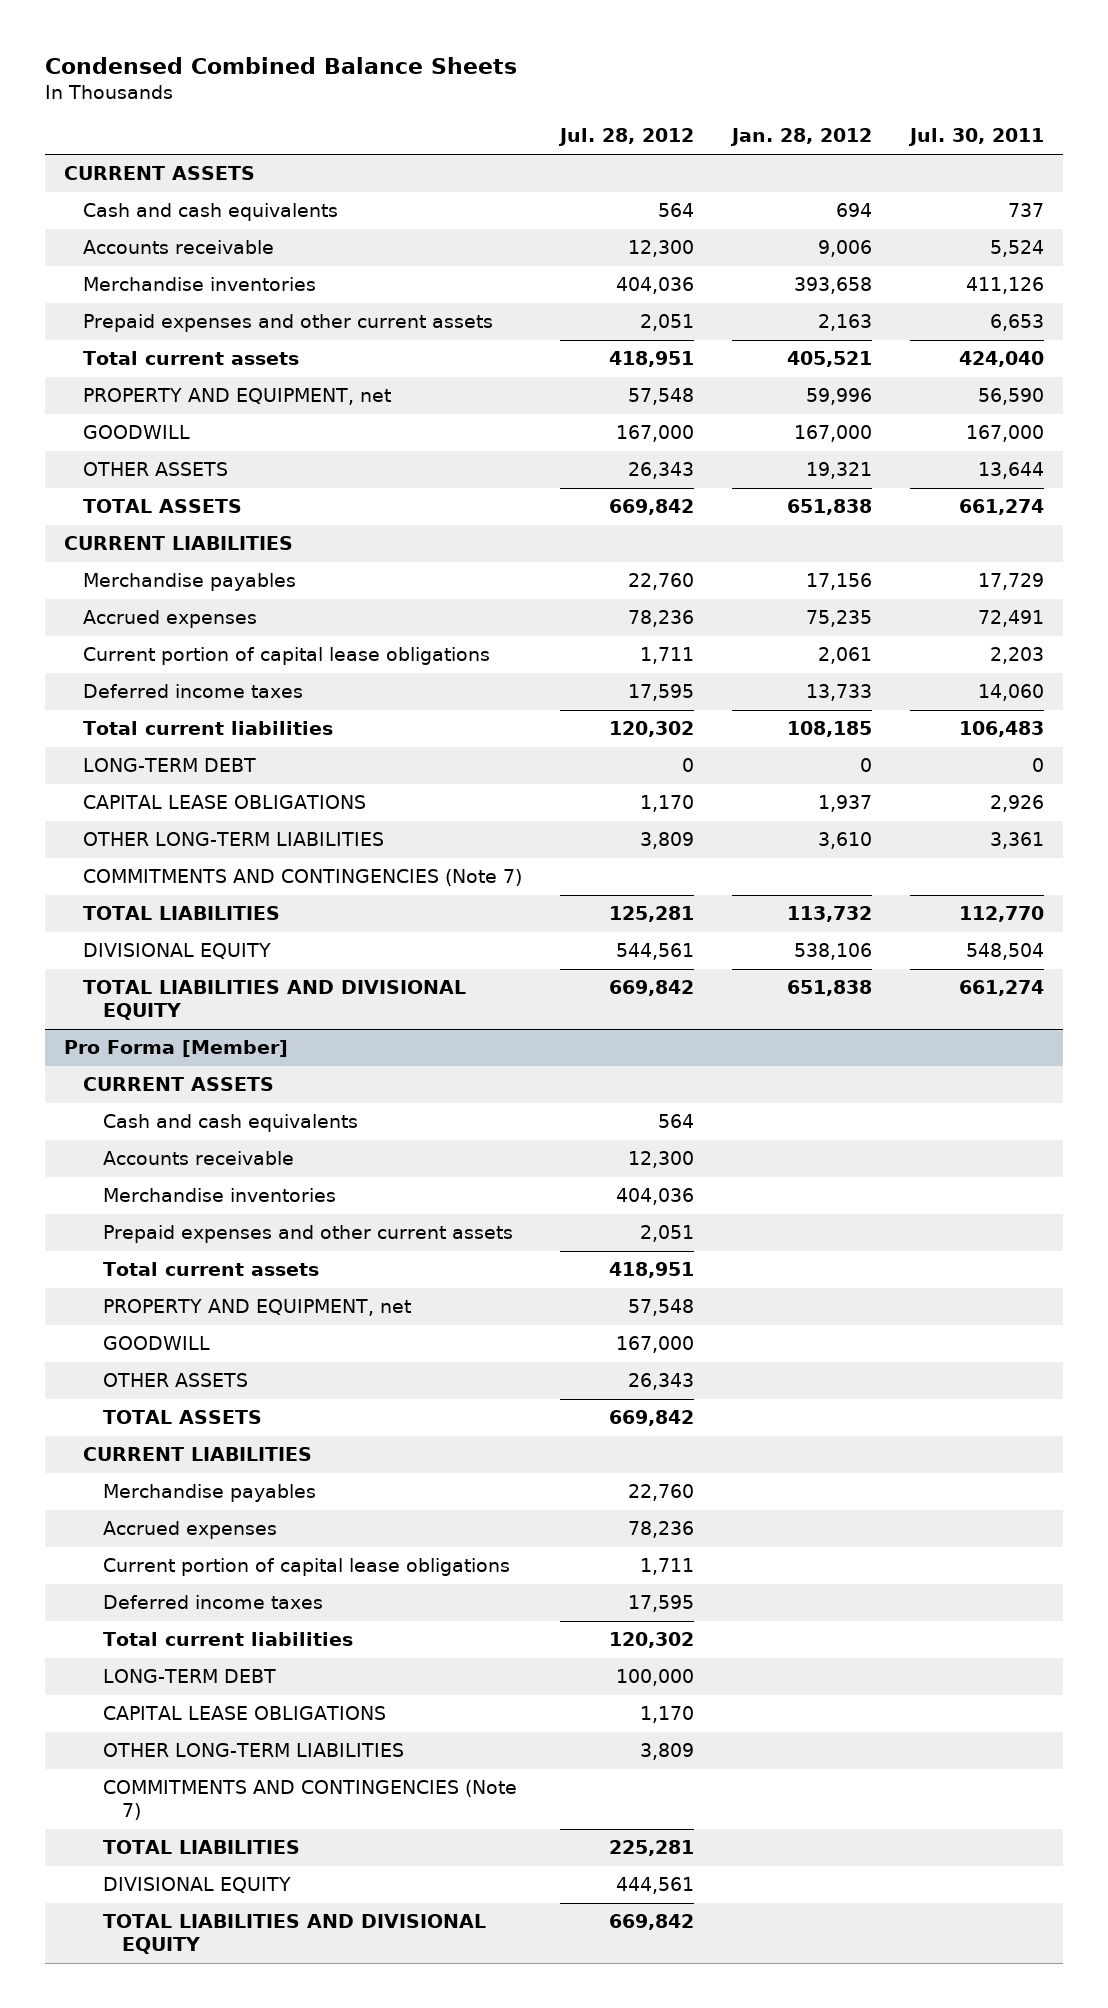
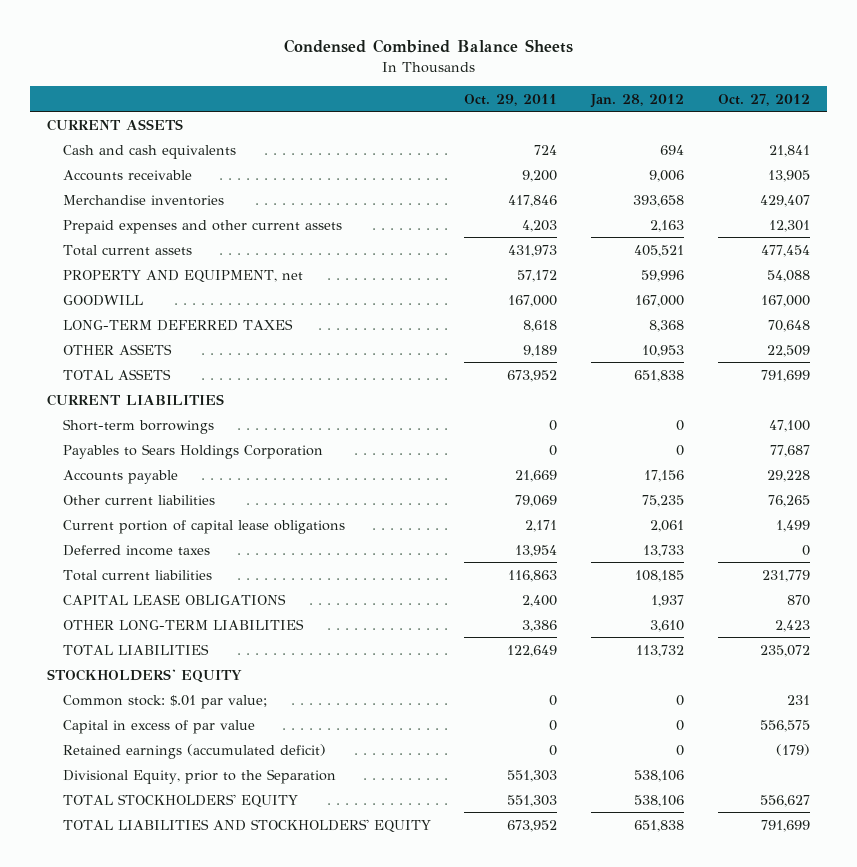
- | Jul. 28, 2012 | Jan. 28, 2012 | Jul. 30, 2011
+ | Oct. 29, 2011 | Jan. 28, 2012 | Oct. 27, 2012
- OTHER ASSETS | 26,343 | 19,321 | 13,644
+ LONG-TERM DEFERRED TAXES | 8,618 | 8,368 | 70,648
+ OTHER ASSETS | 9,189 | 10,953 | 22,509
- Merchandise payables | 22,760 | 17,156 | 17,729
- Accrued expenses | 78,236 | 75,235 | 72,491
+ Short-term borrowings | 0 | 0 | 47,100
+ Payables to Sears Holdings Corporation | 0 | 0 | 77,687
+ Accounts payable | 21,669 | 17,156 | 29,228
+ Other current liabilities | 79,069 | 75,235 | 76,265
- LONG-TERM DEBT | 0 | 0 | 0
- COMMITMENTS AND CONTINGENCIES (Note 7)
- DIVISIONAL EQUITY | 544,561 | 538,106 | 548,504
- TOTAL LIABILITIES AND DIVISIONAL EQUITY | 669,842 | 651,838 | 661,274
- Pro Forma [Member]
- CURRENT ASSETS
- Cash and cash equivalents | 564 | |
- Accounts receivable | 12,300 | |
- Merchandise inventories | 404,036 | |
- Prepaid expenses and other current assets | 2,051 | |
- Total current assets | 418,951 | |
- PROPERTY AND EQUIPMENT, net | 57,548 | |
- GOODWILL | 167,000 | |
- OTHER ASSETS | 26,343 | |
- TOTAL ASSETS | 669,842 | |
- CURRENT LIABILITIES
- Merchandise payables | 22,760 | |
- Accrued expenses | 78,236 | |
- Current portion of capital lease obligations | 1,711 | |
- Deferred income taxes | 17,595 | |
- Total current liabilities | 120,302 | |
- LONG-TERM DEBT | 100,000 | |
- CAPITAL LEASE OBLIGATIONS | 1,170 | |
- OTHER LONG-TERM LIABILITIES | 3,809 | |
- COMMITMENTS AND CONTINGENCIES (Note 7)
- TOTAL LIABILITIES | 225,281 | |
- DIVISIONAL EQUITY | 444,561 | |
- TOTAL LIABILITIES AND DIVISIONAL EQUITY | 669,842 | |
+ STOCKHOLDERS' EQUITY
+ Common stock: $.01 par value; | 0 | 0 | 231
+ Capital in excess of par value | 0 | 0 | 556,575
+ Retained earnings (accumulated deficit) | 0 | 0 | (179)
+ Divisional Equity, prior to the Separation | 551,303 | 538,106 |
+ TOTAL STOCKHOLDERS' EQUITY | 551,303 | 538,106 | 556,627
+ TOTAL LIABILITIES AND STOCKHOLDERS' EQUITY | 673,952 | 651,838 | 791,699

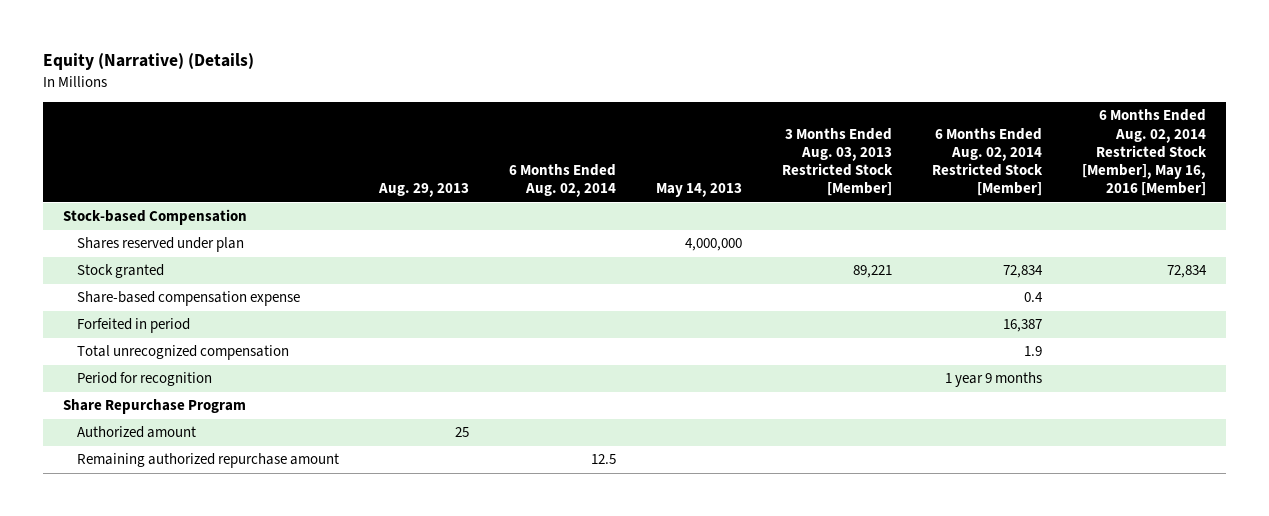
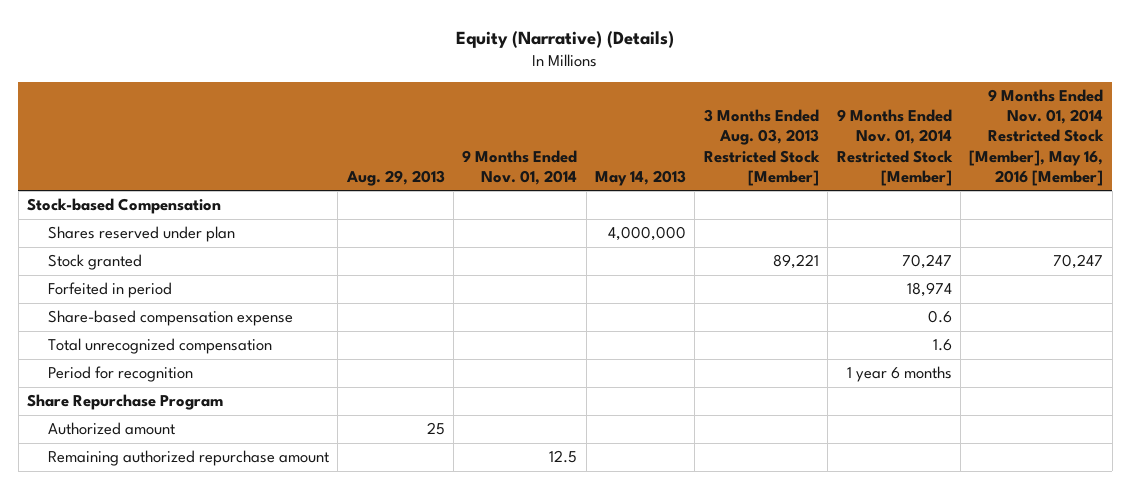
- | Aug. 29, 2013 | 6 Months Ended Aug. 02, 2014 | May 14, 2013 | 3 Months Ended Aug. 03, 2013 Restricted Stock [Member] | 6 Months Ended Aug. 02, 2014 Restricted Stock [Member] | 6 Months Ended Aug. 02, 2014 Restricted Stock [Member], May 16, 2016 [Member]
+ | Aug. 29, 2013 | 9 Months Ended Nov. 01, 2014 | May 14, 2013 | 3 Months Ended Aug. 03, 2013 Restricted Stock [Member] | 9 Months Ended Nov. 01, 2014 Restricted Stock [Member] | 9 Months Ended Nov. 01, 2014 Restricted Stock [Member], May 16, 2016 [Member]
moved down: Share-based compensation expense | | | | | 0.6 |

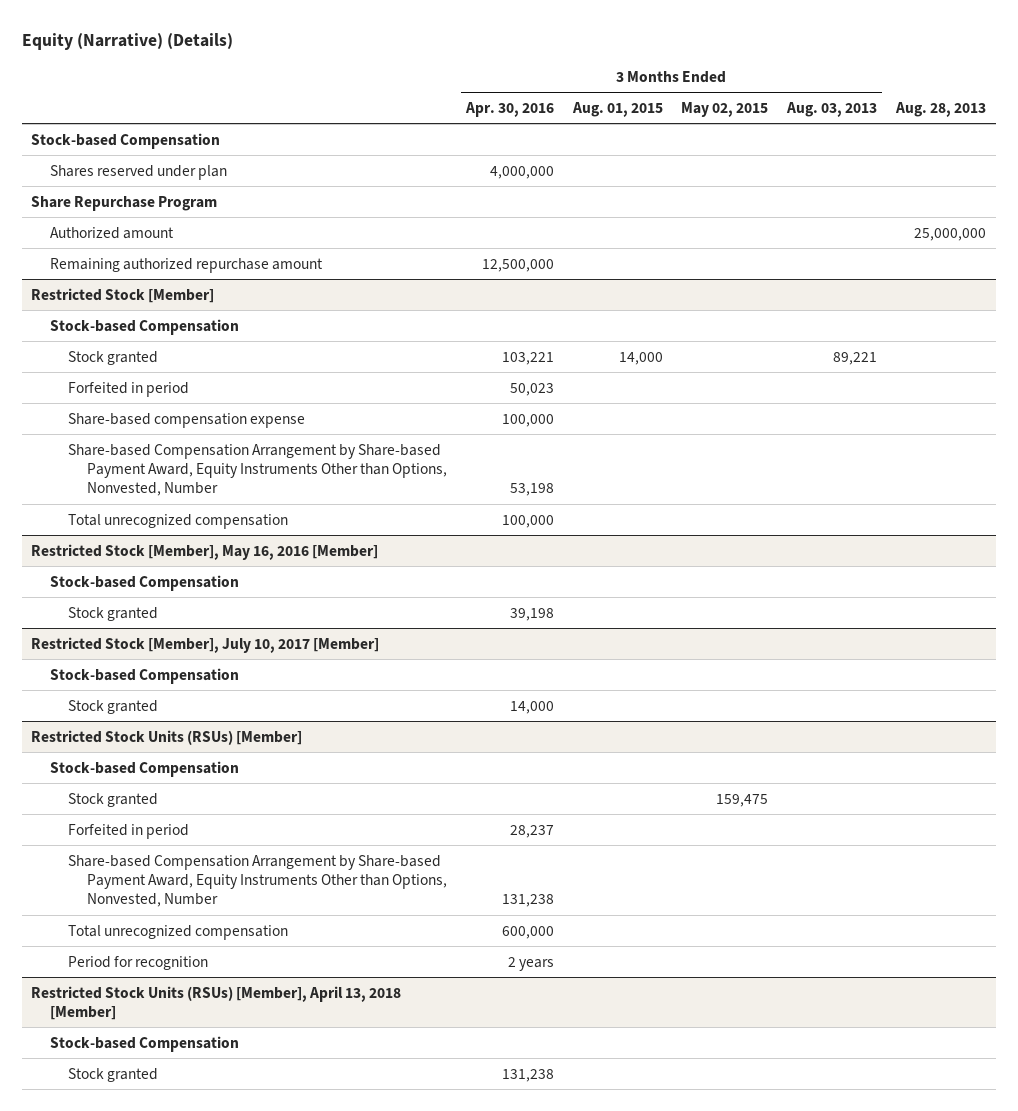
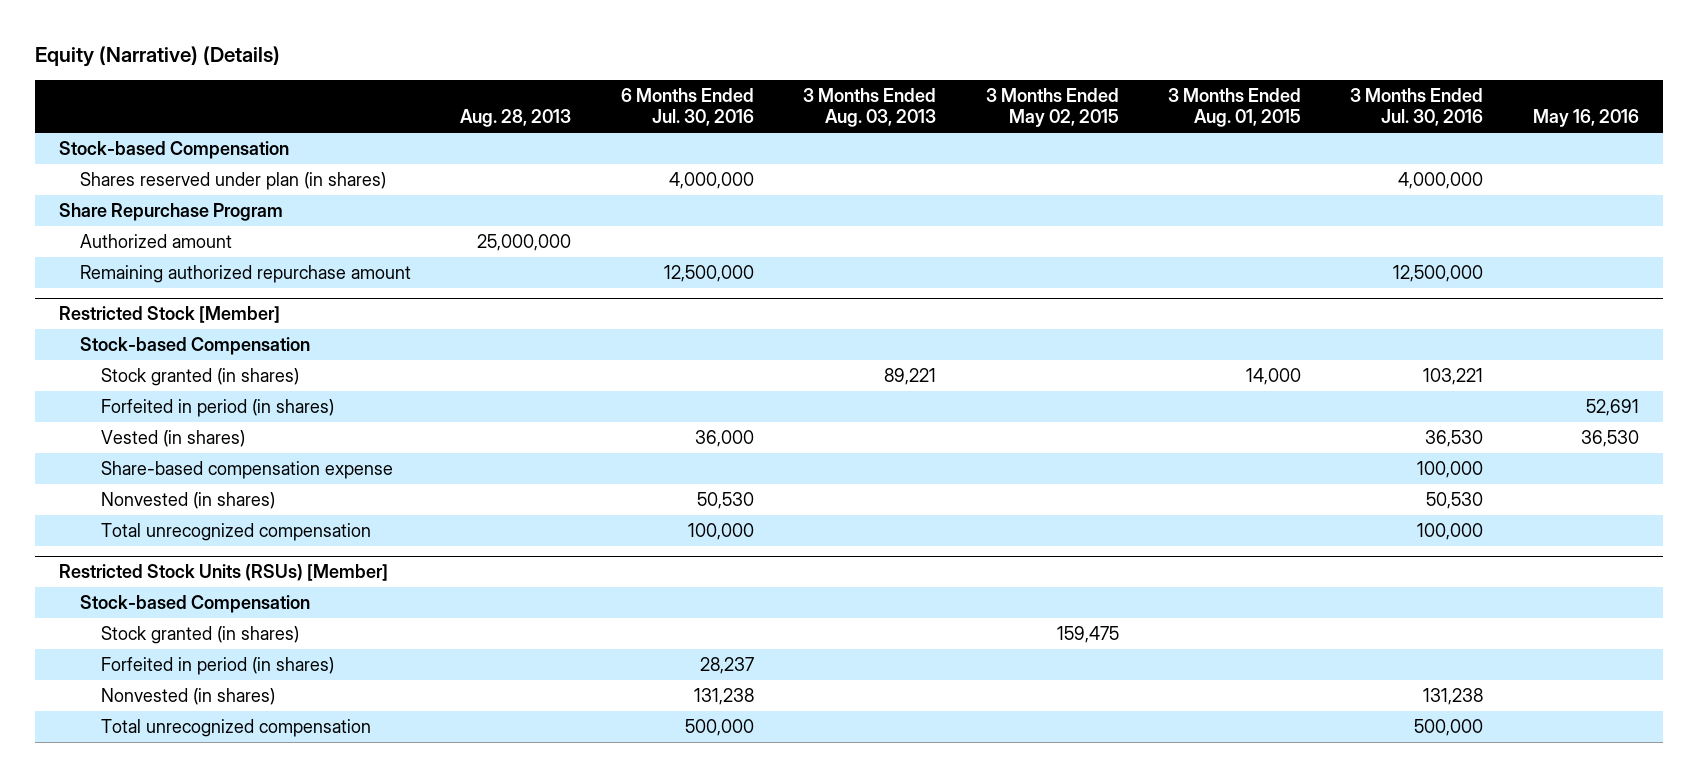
- | 3 Months Ended Apr. 30, 2016 | 3 Months Ended Aug. 01, 2015 | 3 Months Ended May 02, 2015 | 3 Months Ended Aug. 03, 2013 | Aug. 28, 2013
+ | Aug. 28, 2013 | 6 Months Ended Jul. 30, 2016 | 3 Months Ended Aug. 03, 2013 | 3 Months Ended May 02, 2015 | 3 Months Ended Aug. 01, 2015 | 3 Months Ended Jul. 30, 2016 | May 16, 2016
- Shares reserved under plan | 4,000,000 | | | |
+ Shares reserved under plan (in shares) | | 4,000,000 | | | | 4,000,000 |
@ Restricted Stock [Member]
- Stock granted | 103,221 | 14,000 | | 89,221 |
- Forfeited in period | 50,023 | | | |
+ Stock granted (in shares) | | | 89,221 | | 14,000 | 103,221 |
+ Forfeited in period (in shares) | | | | | | | 52,691
+ Vested (in shares) | | 36,000 | | | | 36,530 | 36,530
- Share-based Compensation Arrangement by Share-based Payment Award, Equity Instruments Other than Options, Nonvested, Number | 53,198 | | | |
+ Nonvested (in shares) | | 50,530 | | | | 50,530 |
- Restricted Stock [Member], May 16, 2016 [Member]
- Stock-based Compensation
- Stock granted | 39,198 | | | |
- Restricted Stock [Member], July 10, 2017 [Member]
- Stock-based Compensation
- Stock granted | 14,000 | | | |
@ Restricted Stock Units (RSUs) [Member]
- Stock granted | | | 159,475 | |
- Forfeited in period | 28,237 | | | |
- Share-based Compensation Arrangement by Share-based Payment Award, Equity Instruments Other than Options, Nonvested, Number | 131,238 | | | |
+ Stock granted (in shares) | | | | 159,475 | | |
+ Forfeited in period (in shares) | | 28,237 | | | | |
+ Nonvested (in shares) | | 131,238 | | | | 131,238 |
- Period for recognition | 2 years | | | |
- Restricted Stock Units (RSUs) [Member], April 13, 2018 [Member]
- Stock-based Compensation
- Stock granted | 131,238 | | | |

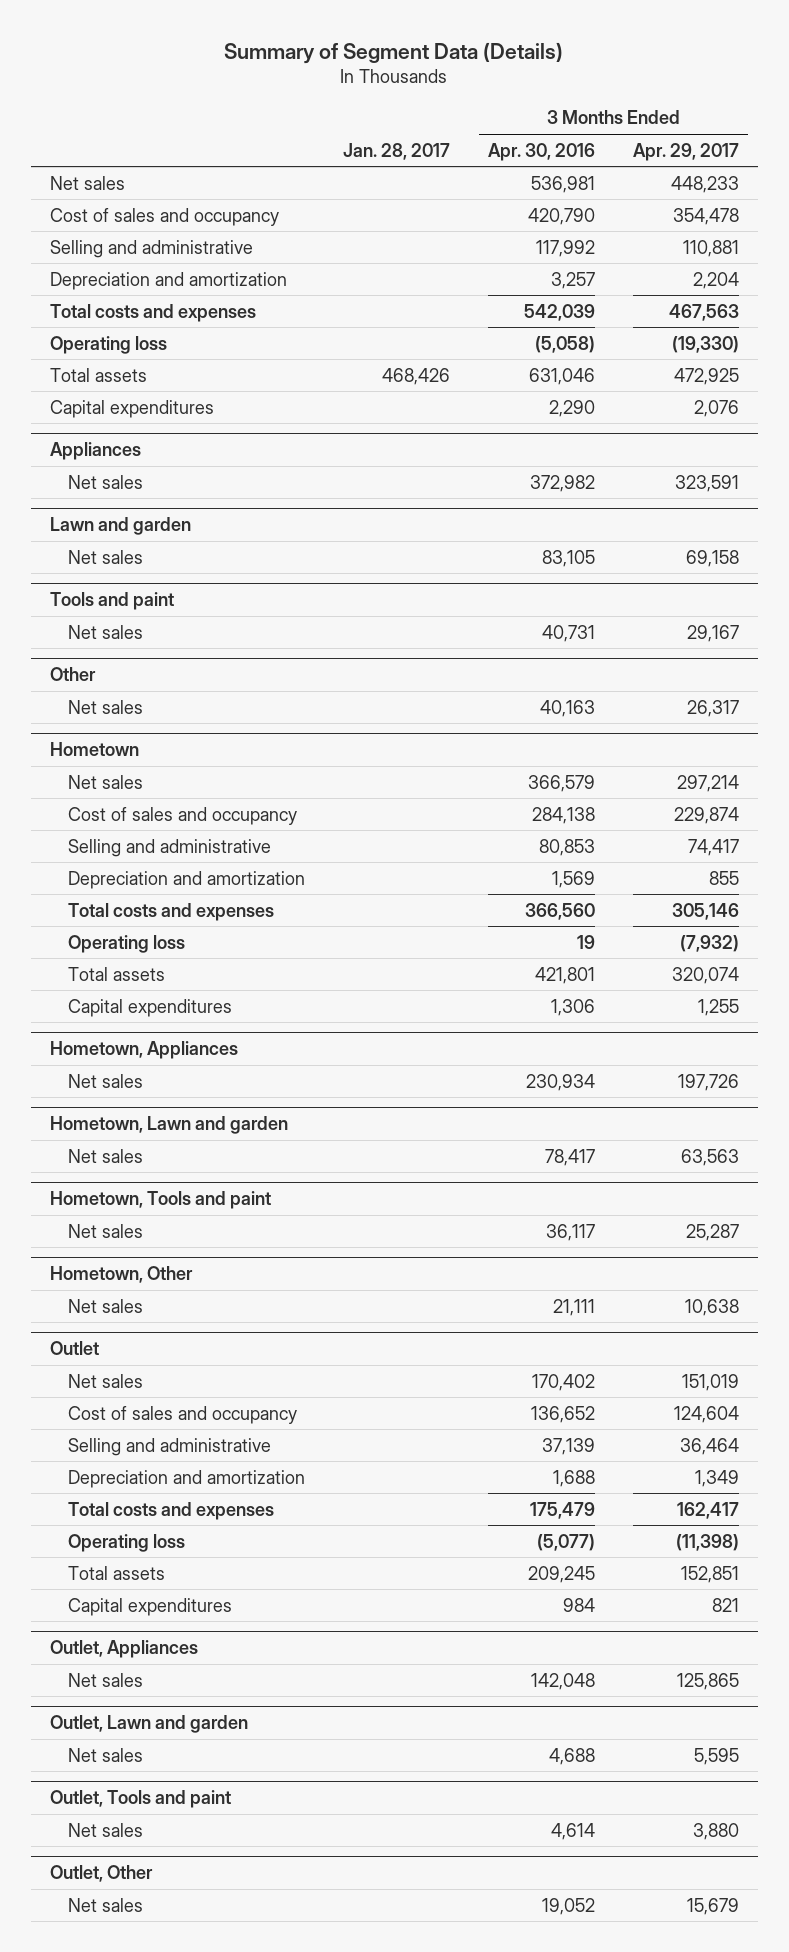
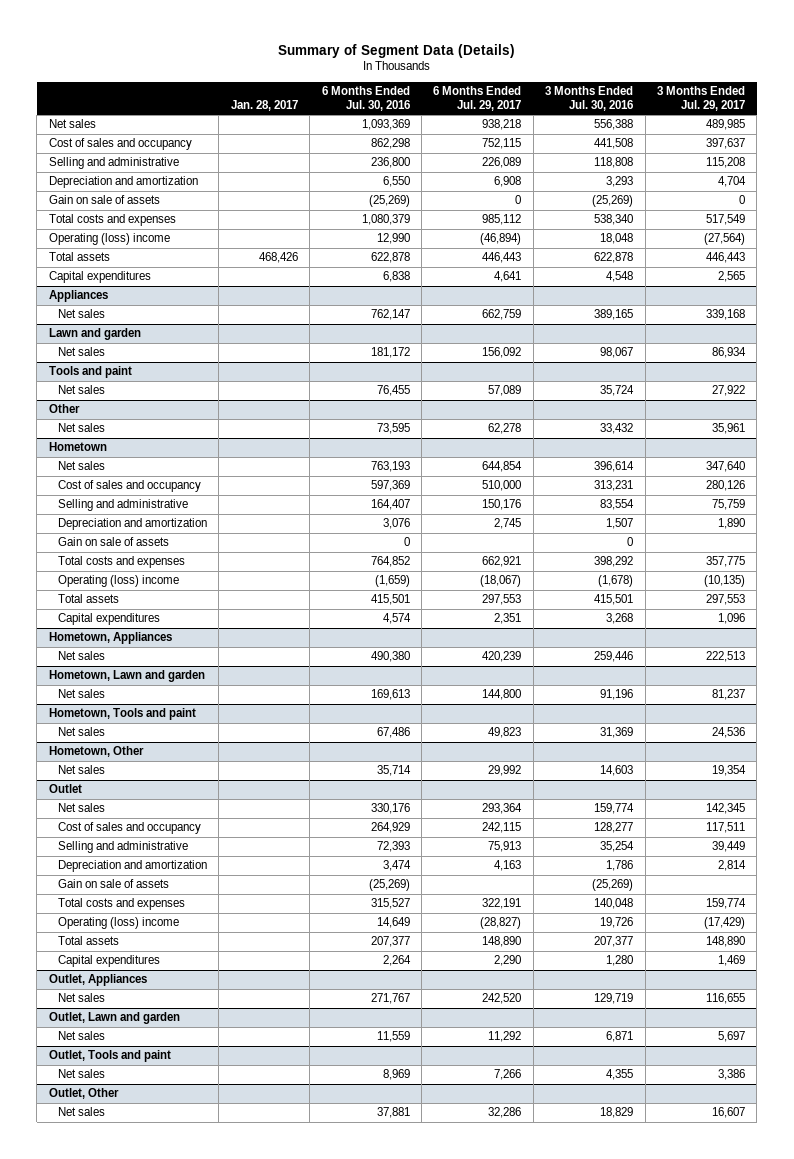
- | Jan. 28, 2017 | 3 Months Ended Apr. 30, 2016 | 3 Months Ended Apr. 29, 2017
+ | Jan. 28, 2017 | 6 Months Ended Jul. 30, 2016 | 6 Months Ended Jul. 29, 2017 | 3 Months Ended Jul. 30, 2016 | 3 Months Ended Jul. 29, 2017
+ Gain on sale of assets | | (25,269) | 0 | (25,269) | 0
- Operating loss | | (5,058) | (19,330)
+ Operating (loss) income | | 12,990 | (46,894) | 18,048 | (27,564)
@ Hometown
+ Gain on sale of assets | | 0 | | 0 |
- Operating loss | | 19 | (7,932)
+ Operating (loss) income | | (1,659) | (18,067) | (1,678) | (10,135)
@ Outlet
+ Gain on sale of assets | | (25,269) | | (25,269) |
- Operating loss | | (5,077) | (11,398)
+ Operating (loss) income | | 14,649 | (28,827) | 19,726 | (17,429)

